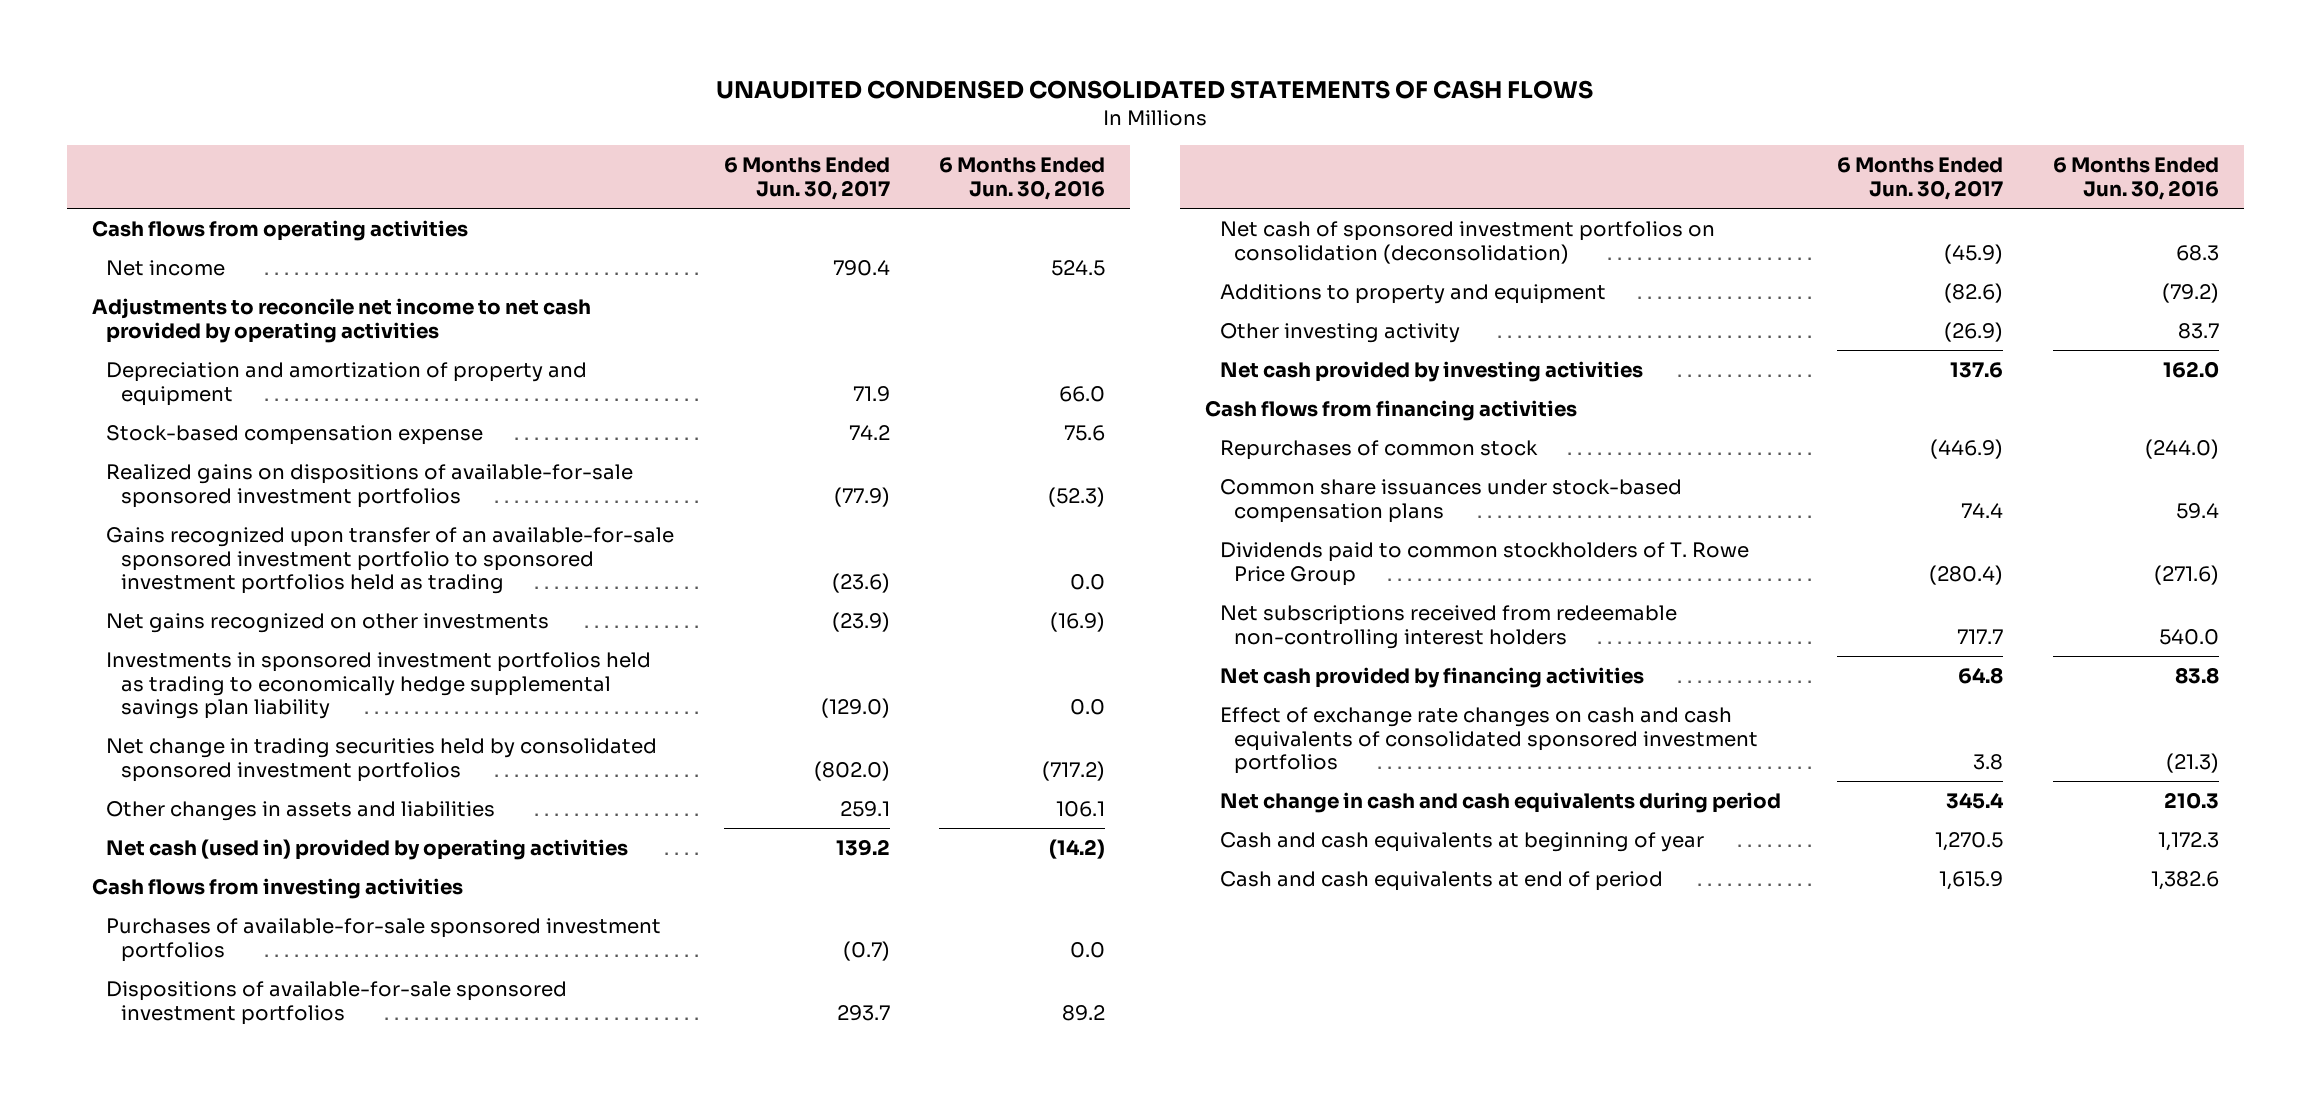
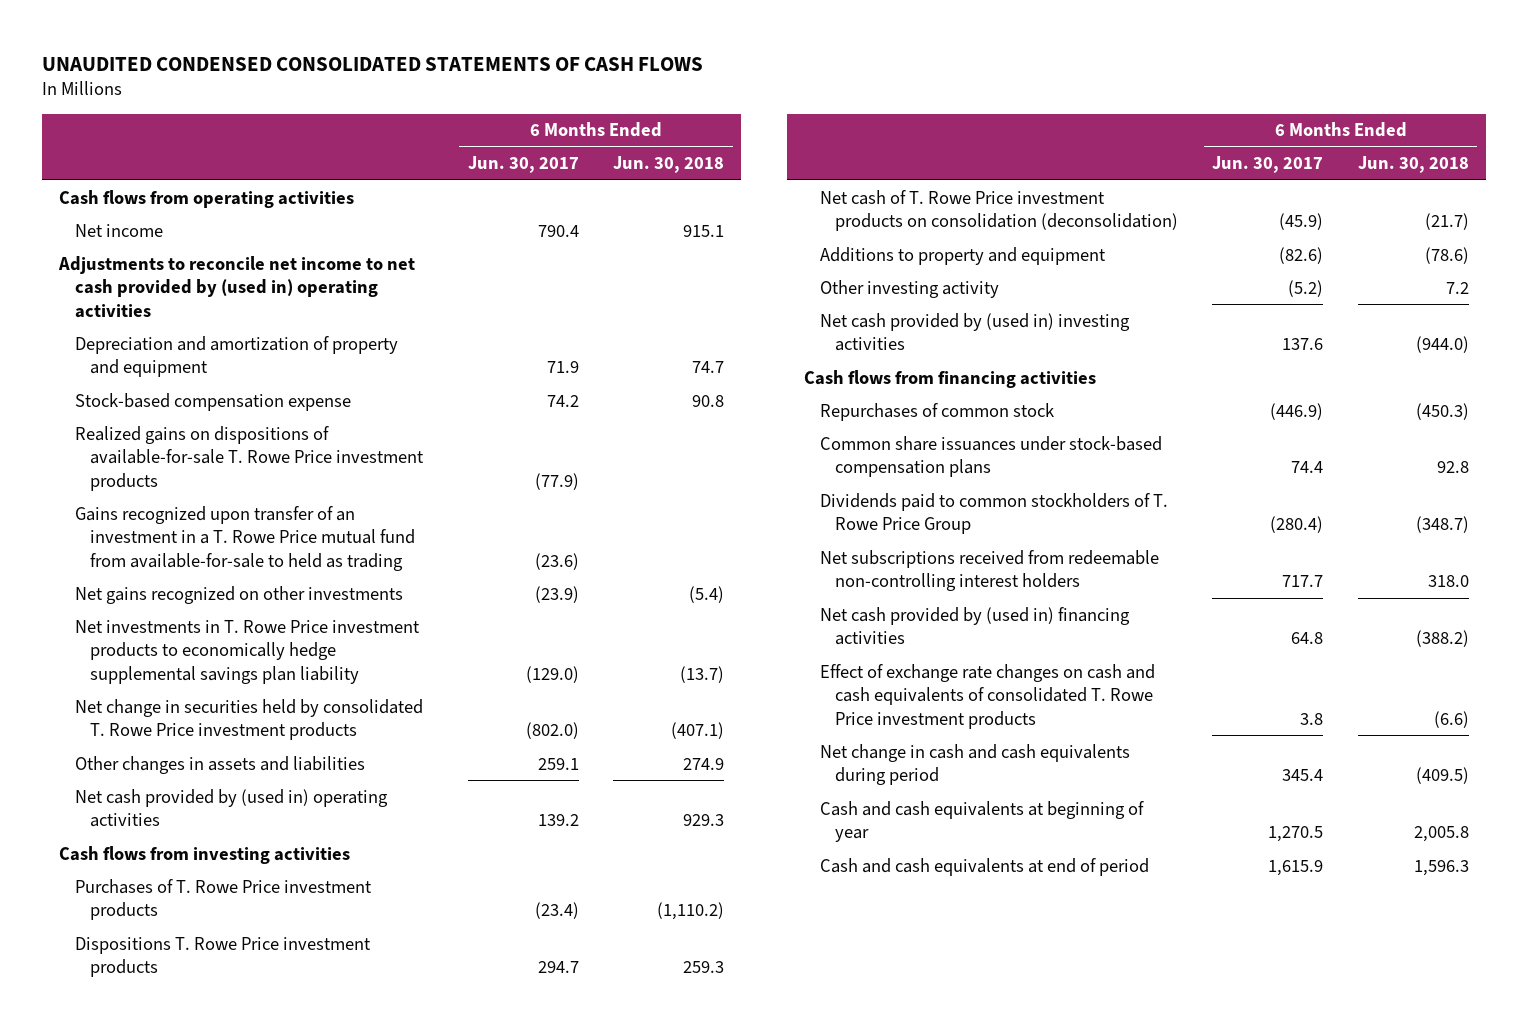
- | 6 Months Ended Jun. 30, 2017 | 6 Months Ended Jun. 30, 2016
+ | 6 Months Ended Jun. 30, 2017 | 6 Months Ended Jun. 30, 2018
- Adjustments to reconcile net income to net cash provided by operating activities
+ Adjustments to reconcile net income to net cash provided by (used in) operating activities
- Realized gains on dispositions of available-for-sale sponsored investment portfolios | (77.9) | (52.3)
- Gains recognized upon transfer of an available-for-sale sponsored investment portfolio to sponsored investment portfolios held as trading | (23.6) | 0.0
+ Realized gains on dispositions of available-for-sale T. Rowe Price investment products | (77.9) |
+ Gains recognized upon transfer of an investment in a T. Rowe Price mutual fund from available-for-sale to held as trading | (23.6) |
- Investments in sponsored investment portfolios held as trading to economically hedge supplemental savings plan liability | (129.0) | 0.0
- Net change in trading securities held by consolidated sponsored investment portfolios | (802.0) | (717.2)
+ Net investments in T. Rowe Price investment products to economically hedge supplemental savings plan liability | (129.0) | (13.7)
+ Net change in securities held by consolidated T. Rowe Price investment products | (802.0) | (407.1)
- Net cash (used in) provided by operating activities | 139.2 | (14.2)
+ Net cash provided by (used in) operating activities | 139.2 | 929.3
- Purchases of available-for-sale sponsored investment portfolios | (0.7) | 0.0
- Dispositions of available-for-sale sponsored investment portfolios | 293.7 | 89.2
- Net cash of sponsored investment portfolios on consolidation (deconsolidation) | (45.9) | 68.3
+ Purchases of T. Rowe Price investment products | (23.4) | (1,110.2)
+ Dispositions T. Rowe Price investment products | 294.7 | 259.3
+ Net cash of T. Rowe Price investment products on consolidation (deconsolidation) | (45.9) | (21.7)
- Other investing activity | (26.9) | 83.7
- Net cash provided by investing activities | 137.6 | 162.0
+ Other investing activity | (5.2) | 7.2
+ Net cash provided by (used in) investing activities | 137.6 | (944.0)
- Net cash provided by financing activities | 64.8 | 83.8
- Effect of exchange rate changes on cash and cash equivalents of consolidated sponsored investment portfolios | 3.8 | (21.3)
+ Net cash provided by (used in) financing activities | 64.8 | (388.2)
+ Effect of exchange rate changes on cash and cash equivalents of consolidated T. Rowe Price investment products | 3.8 | (6.6)

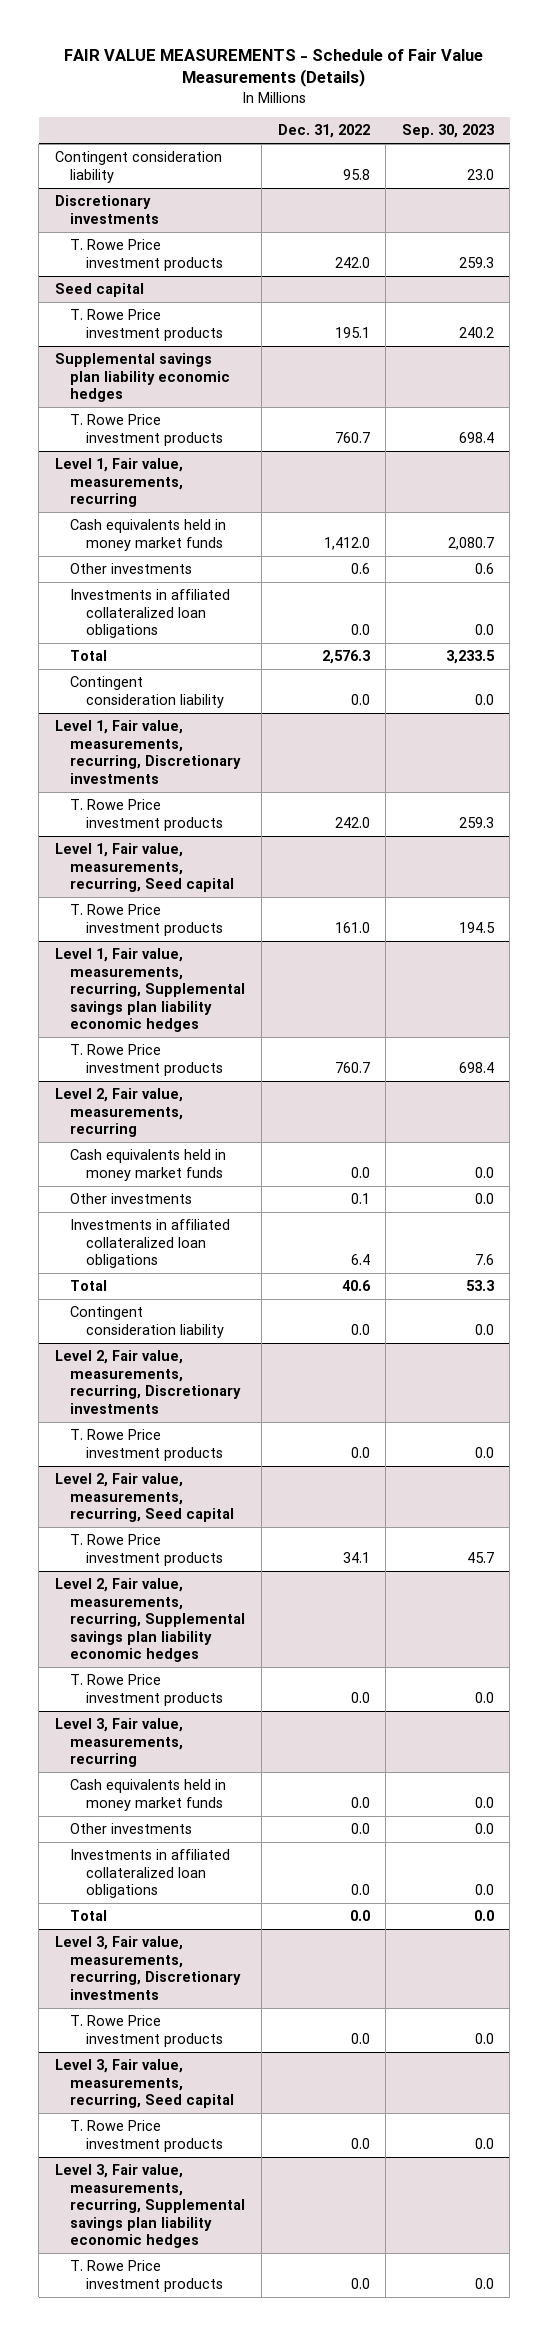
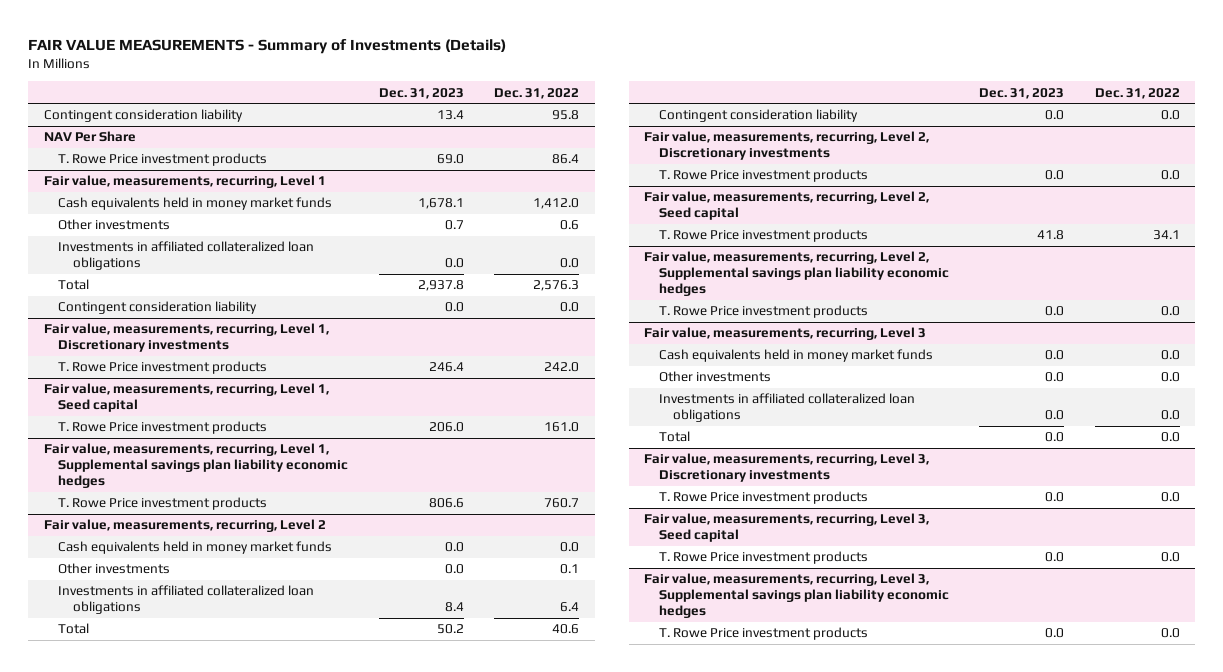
- FAIR VALUE MEASUREMENTS - Schedule of Fair Value Measurements (Details)
+ FAIR VALUE MEASUREMENTS - Summary of Investments (Details)
- | Dec. 31, 2022 | Sep. 30, 2023
+ | Dec. 31, 2023 | Dec. 31, 2022
- Discretionary investments
- T. Rowe Price investment products | 242.0 | 259.3
- Seed capital
- T. Rowe Price investment products | 195.1 | 240.2
- Supplemental savings plan liability economic hedges
- T. Rowe Price investment products | 760.7 | 698.4
- Level 1, Fair value, measurements, recurring
+ NAV Per Share
+ T. Rowe Price investment products | 69.0 | 86.4
+ Fair value, measurements, recurring, Level 1
- Level 1, Fair value, measurements, recurring, Discretionary investments
+ Fair value, measurements, recurring, Level 1, Discretionary investments
- Level 1, Fair value, measurements, recurring, Seed capital
+ Fair value, measurements, recurring, Level 1, Seed capital
- Level 1, Fair value, measurements, recurring, Supplemental savings plan liability economic hedges
+ Fair value, measurements, recurring, Level 1, Supplemental savings plan liability economic hedges
- Level 2, Fair value, measurements, recurring
+ Fair value, measurements, recurring, Level 2
- Level 2, Fair value, measurements, recurring, Discretionary investments
+ Fair value, measurements, recurring, Level 2, Discretionary investments
- Level 2, Fair value, measurements, recurring, Seed capital
+ Fair value, measurements, recurring, Level 2, Seed capital
- Level 2, Fair value, measurements, recurring, Supplemental savings plan liability economic hedges
+ Fair value, measurements, recurring, Level 2, Supplemental savings plan liability economic hedges
- Level 3, Fair value, measurements, recurring
+ Fair value, measurements, recurring, Level 3
- Level 3, Fair value, measurements, recurring, Discretionary investments
+ Fair value, measurements, recurring, Level 3, Discretionary investments
- Level 3, Fair value, measurements, recurring, Seed capital
+ Fair value, measurements, recurring, Level 3, Seed capital
- Level 3, Fair value, measurements, recurring, Supplemental savings plan liability economic hedges
+ Fair value, measurements, recurring, Level 3, Supplemental savings plan liability economic hedges

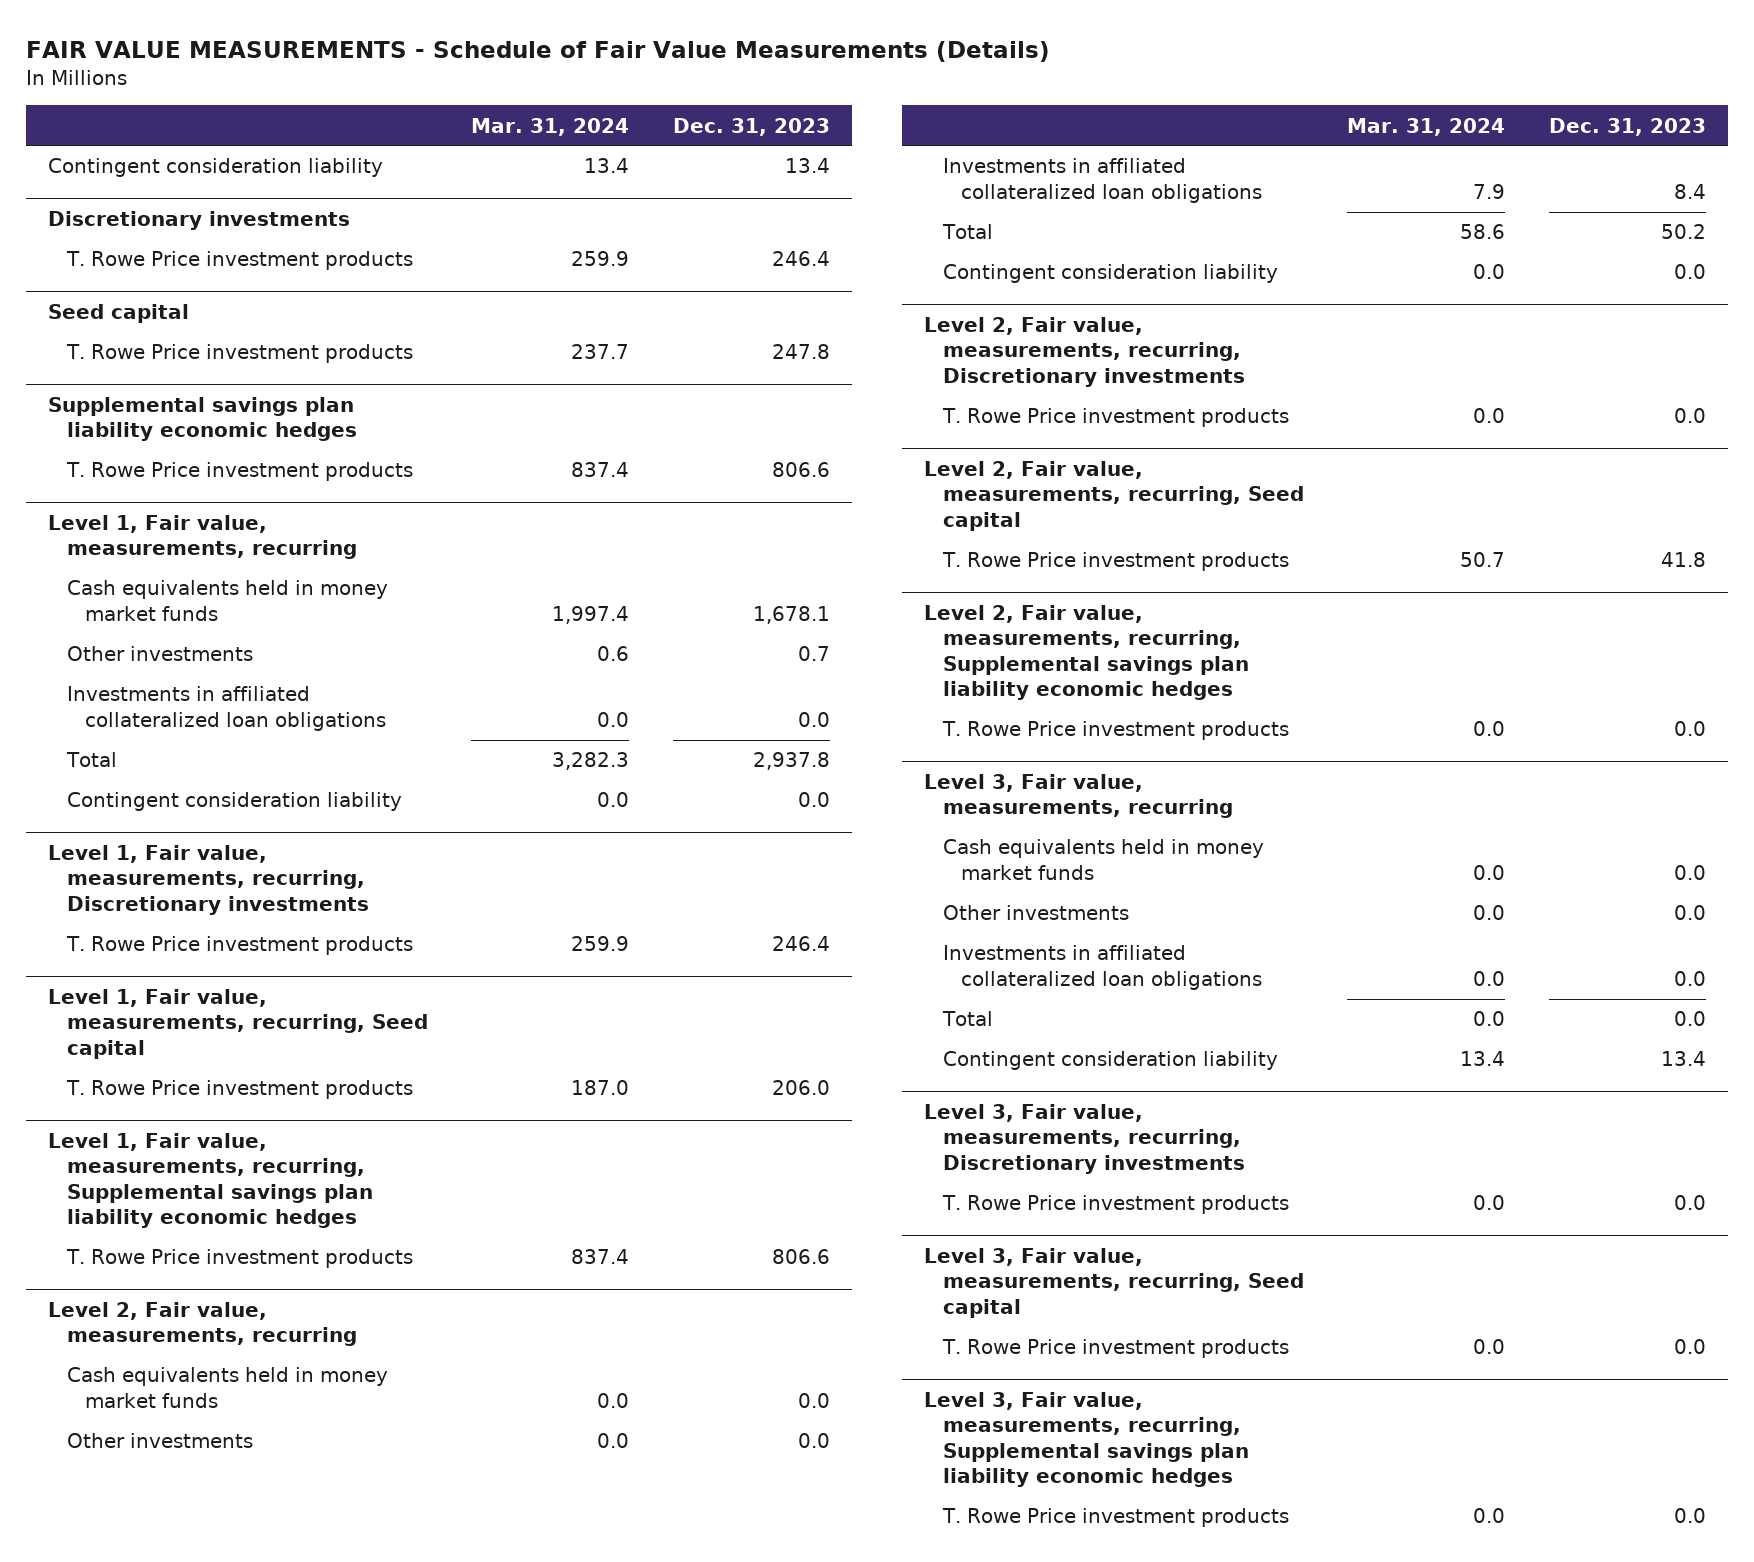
- FAIR VALUE MEASUREMENTS - Summary of Investments (Details)
+ FAIR VALUE MEASUREMENTS - Schedule of Fair Value Measurements (Details)
- | Dec. 31, 2023 | Dec. 31, 2022
+ | Mar. 31, 2024 | Dec. 31, 2023
- NAV Per Share
- T. Rowe Price investment products | 69.0 | 86.4
- Fair value, measurements, recurring, Level 1
+ Discretionary investments
+ T. Rowe Price investment products | 259.9 | 246.4
+ Seed capital
+ T. Rowe Price investment products | 237.7 | 247.8
+ Supplemental savings plan liability economic hedges
+ T. Rowe Price investment products | 837.4 | 806.6
+ Level 1, Fair value, measurements, recurring
- Fair value, measurements, recurring, Level 1, Discretionary investments
+ Level 1, Fair value, measurements, recurring, Discretionary investments
- Fair value, measurements, recurring, Level 1, Seed capital
+ Level 1, Fair value, measurements, recurring, Seed capital
- Fair value, measurements, recurring, Level 1, Supplemental savings plan liability economic hedges
+ Level 1, Fair value, measurements, recurring, Supplemental savings plan liability economic hedges
- Fair value, measurements, recurring, Level 2
+ Level 2, Fair value, measurements, recurring
- Fair value, measurements, recurring, Level 2, Discretionary investments
+ Level 2, Fair value, measurements, recurring, Discretionary investments
- Fair value, measurements, recurring, Level 2, Seed capital
+ Level 2, Fair value, measurements, recurring, Seed capital
- Fair value, measurements, recurring, Level 2, Supplemental savings plan liability economic hedges
+ Level 2, Fair value, measurements, recurring, Supplemental savings plan liability economic hedges
- Fair value, measurements, recurring, Level 3
+ Level 3, Fair value, measurements, recurring
- Fair value, measurements, recurring, Level 3, Discretionary investments
+ Contingent consideration liability | 13.4 | 13.4
+ Level 3, Fair value, measurements, recurring, Discretionary investments
- Fair value, measurements, recurring, Level 3, Seed capital
+ Level 3, Fair value, measurements, recurring, Seed capital
- Fair value, measurements, recurring, Level 3, Supplemental savings plan liability economic hedges
+ Level 3, Fair value, measurements, recurring, Supplemental savings plan liability economic hedges

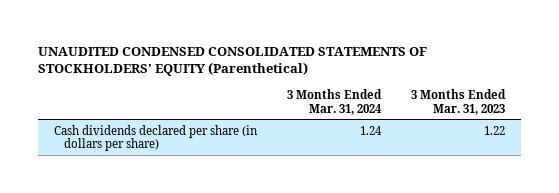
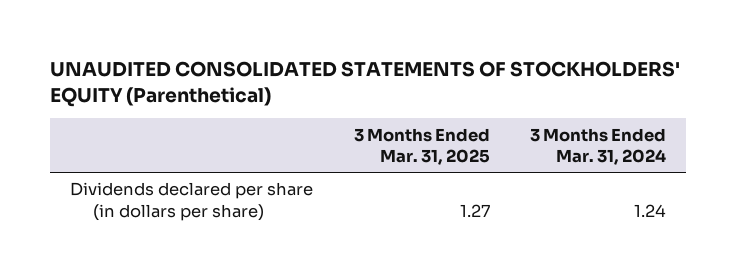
- UNAUDITED CONDENSED CONSOLIDATED STATEMENTS OF STOCKHOLDERS' EQUITY (Parenthetical)
+ UNAUDITED CONSOLIDATED STATEMENTS OF STOCKHOLDERS' EQUITY (Parenthetical)
- | 3 Months Ended Mar. 31, 2024 | 3 Months Ended Mar. 31, 2023
+ | 3 Months Ended Mar. 31, 2025 | 3 Months Ended Mar. 31, 2024
- Cash dividends declared per share (in dollars per share) | 1.24 | 1.22
+ Dividends declared per share (in dollars per share) | 1.27 | 1.24

